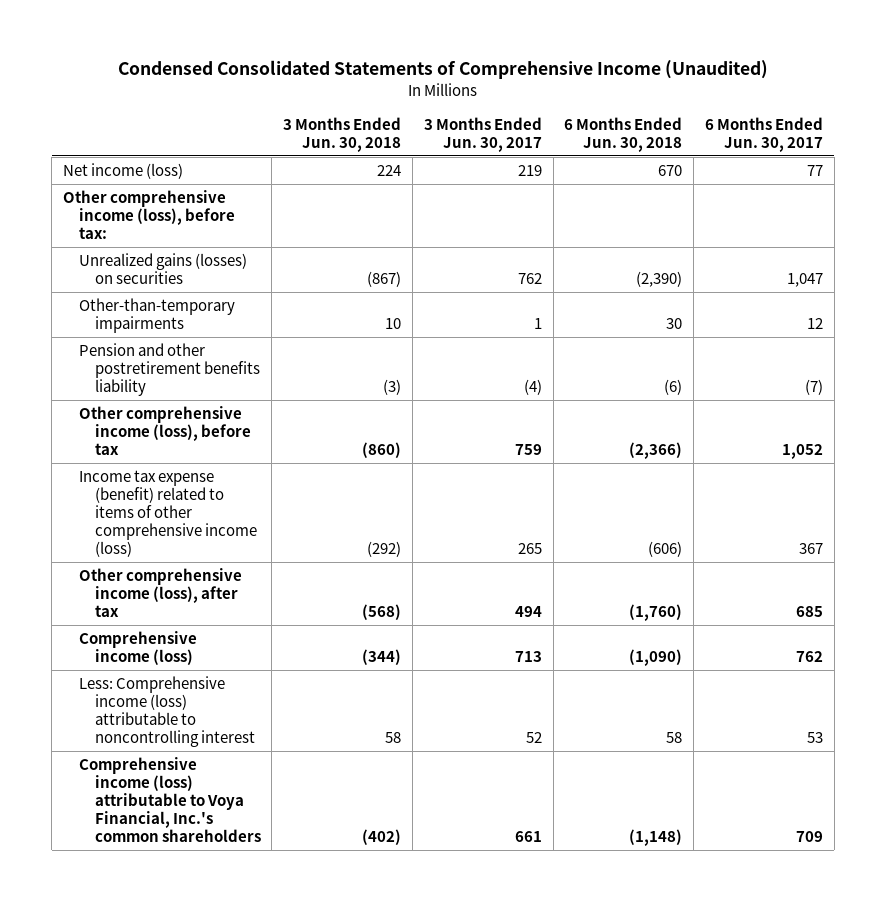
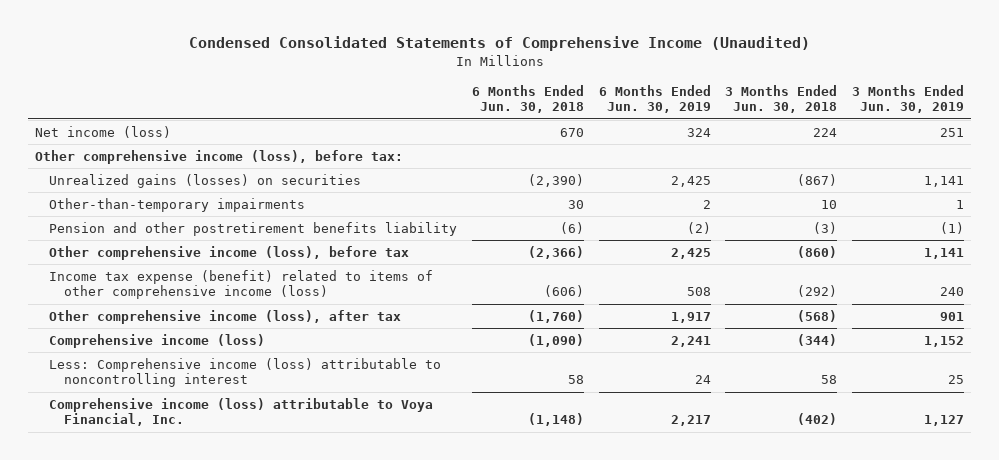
- | 3 Months Ended Jun. 30, 2018 | 3 Months Ended Jun. 30, 2017 | 6 Months Ended Jun. 30, 2018 | 6 Months Ended Jun. 30, 2017
+ | 6 Months Ended Jun. 30, 2018 | 6 Months Ended Jun. 30, 2019 | 3 Months Ended Jun. 30, 2018 | 3 Months Ended Jun. 30, 2019
- Comprehensive income (loss) attributable to Voya Financial, Inc.'s common shareholders | (402) | 661 | (1,148) | 709
+ Comprehensive income (loss) attributable to Voya Financial, Inc. | (1,148) | 2,217 | (402) | 1,127

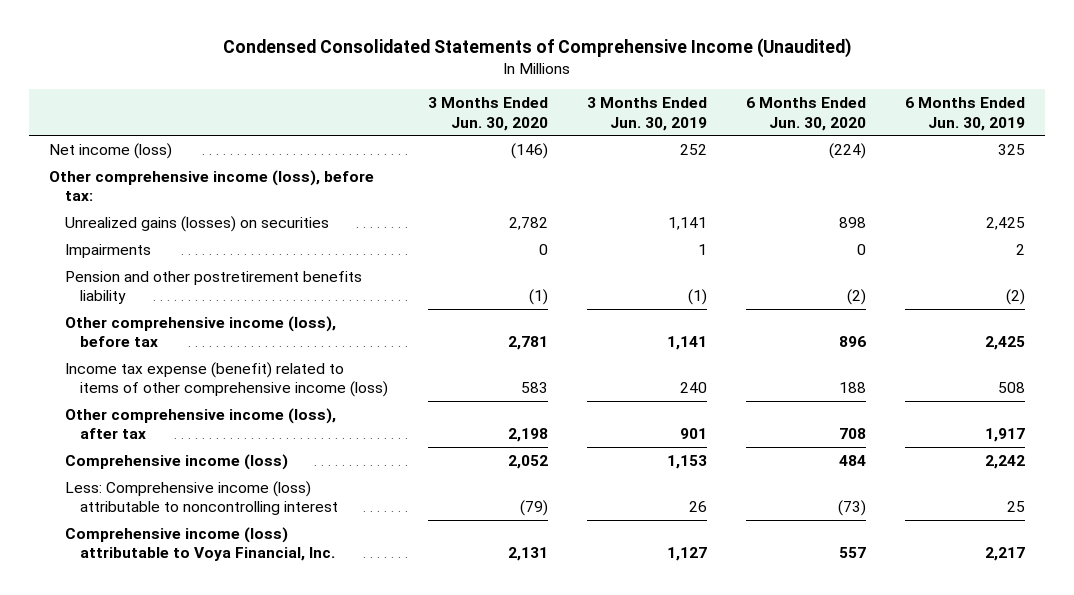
- | 6 Months Ended Jun. 30, 2018 | 6 Months Ended Jun. 30, 2019 | 3 Months Ended Jun. 30, 2018 | 3 Months Ended Jun. 30, 2019
+ | 3 Months Ended Jun. 30, 2020 | 3 Months Ended Jun. 30, 2019 | 6 Months Ended Jun. 30, 2020 | 6 Months Ended Jun. 30, 2019
- Net income (loss) | 670 | 324 | 224 | 251
+ Net income (loss) | (146) | 252 | (224) | 325
- Other-than-temporary impairments | 30 | 2 | 10 | 1
+ Impairments | 0 | 1 | 0 | 2
- Comprehensive income (loss) | (1,090) | 2,241 | (344) | 1,152
- Less: Comprehensive income (loss) attributable to noncontrolling interest | 58 | 24 | 58 | 25
+ Comprehensive income (loss) | 2,052 | 1,153 | 484 | 2,242
+ Less: Comprehensive income (loss) attributable to noncontrolling interest | (79) | 26 | (73) | 25

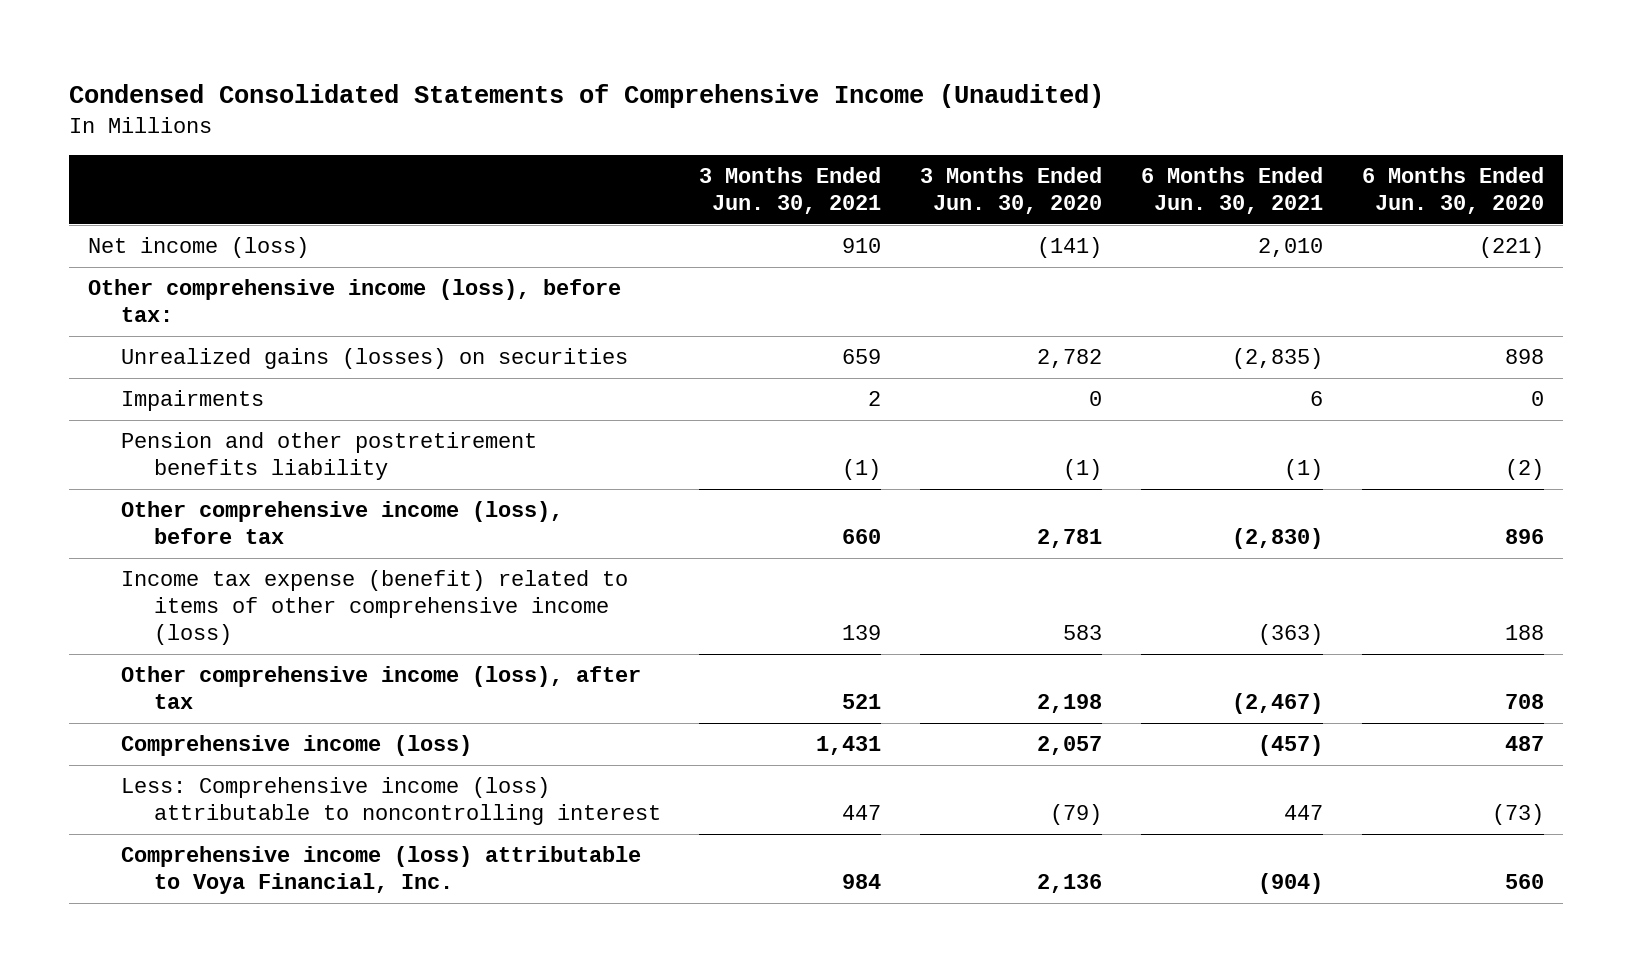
- | 3 Months Ended Jun. 30, 2020 | 3 Months Ended Jun. 30, 2019 | 6 Months Ended Jun. 30, 2020 | 6 Months Ended Jun. 30, 2019
+ | 3 Months Ended Jun. 30, 2021 | 3 Months Ended Jun. 30, 2020 | 6 Months Ended Jun. 30, 2021 | 6 Months Ended Jun. 30, 2020
- Net income (loss) | (146) | 252 | (224) | 325
+ Net income (loss) | 910 | (141) | 2,010 | (221)
- Comprehensive income (loss) | 2,052 | 1,153 | 484 | 2,242
+ Comprehensive income (loss) | 1,431 | 2,057 | (457) | 487
- Comprehensive income (loss) attributable to Voya Financial, Inc. | 2,131 | 1,127 | 557 | 2,217
+ Comprehensive income (loss) attributable to Voya Financial, Inc. | 984 | 2,136 | (904) | 560

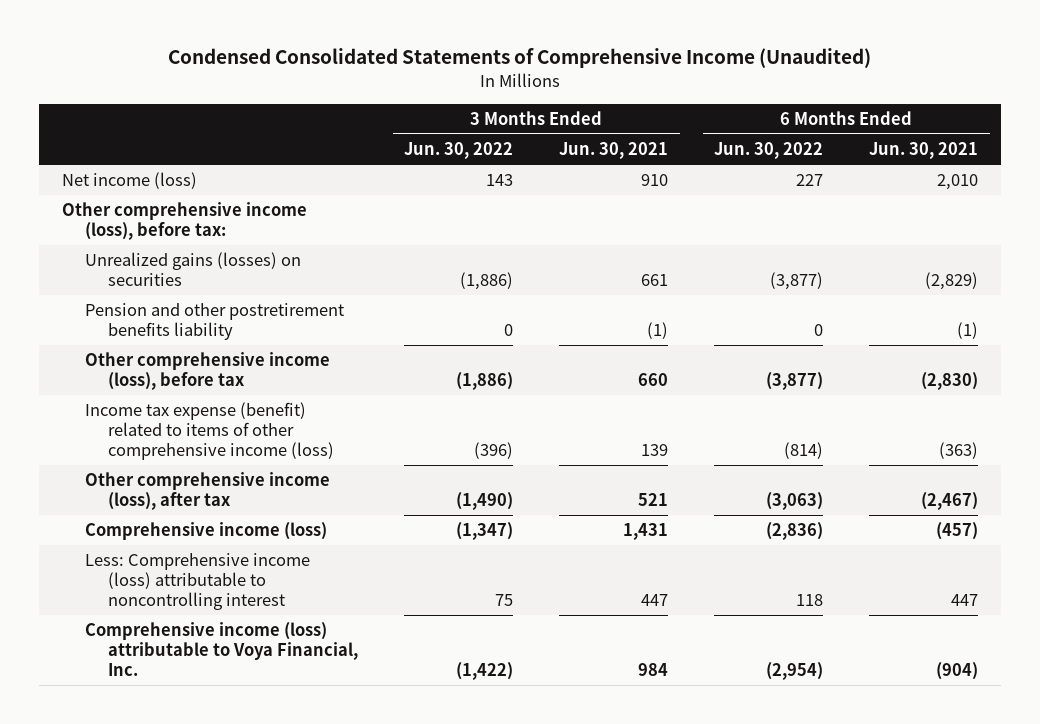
- | 3 Months Ended Jun. 30, 2021 | 3 Months Ended Jun. 30, 2020 | 6 Months Ended Jun. 30, 2021 | 6 Months Ended Jun. 30, 2020
+ | 3 Months Ended Jun. 30, 2022 | 3 Months Ended Jun. 30, 2021 | 6 Months Ended Jun. 30, 2022 | 6 Months Ended Jun. 30, 2021
- Unrealized gains (losses) on securities | 659 | 2,782 | (2,835) | 898
- Impairments | 2 | 0 | 6 | 0
+ Unrealized gains (losses) on securities | (1,886) | 661 | (3,877) | (2,829)

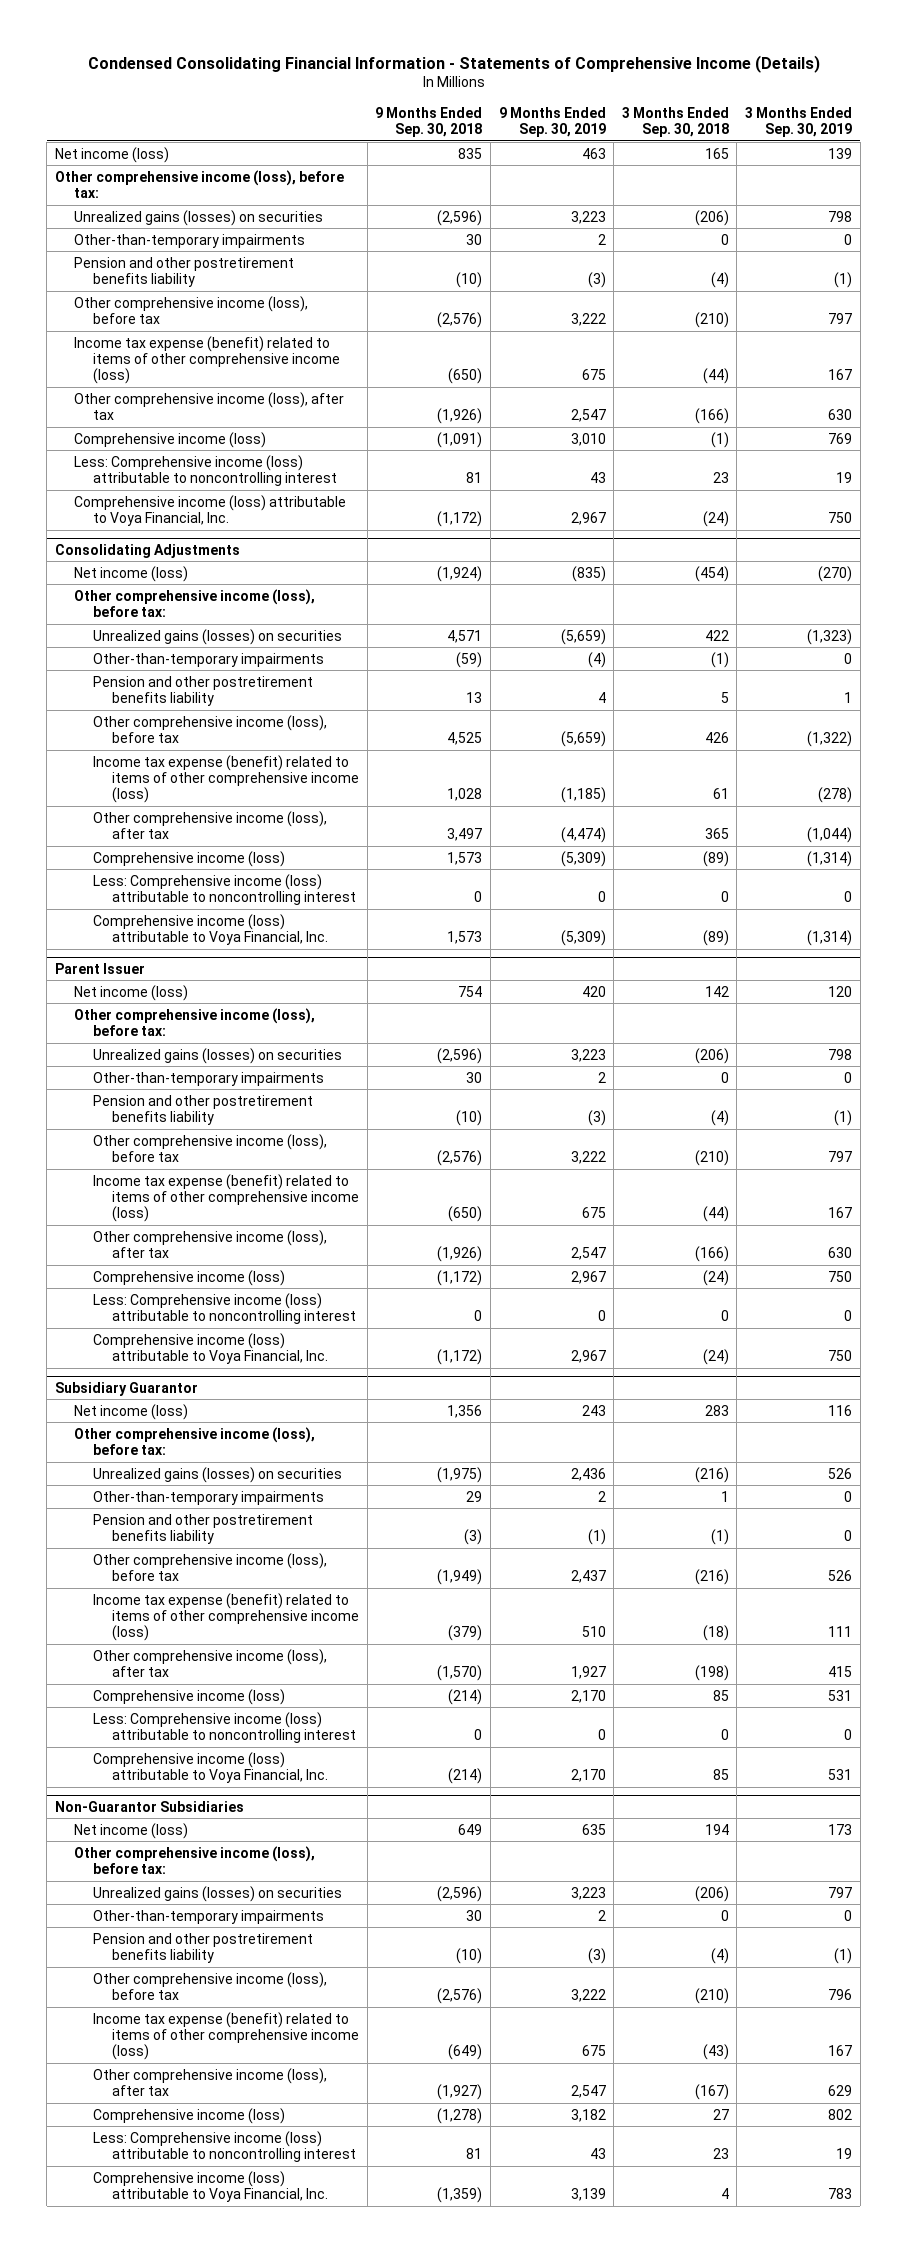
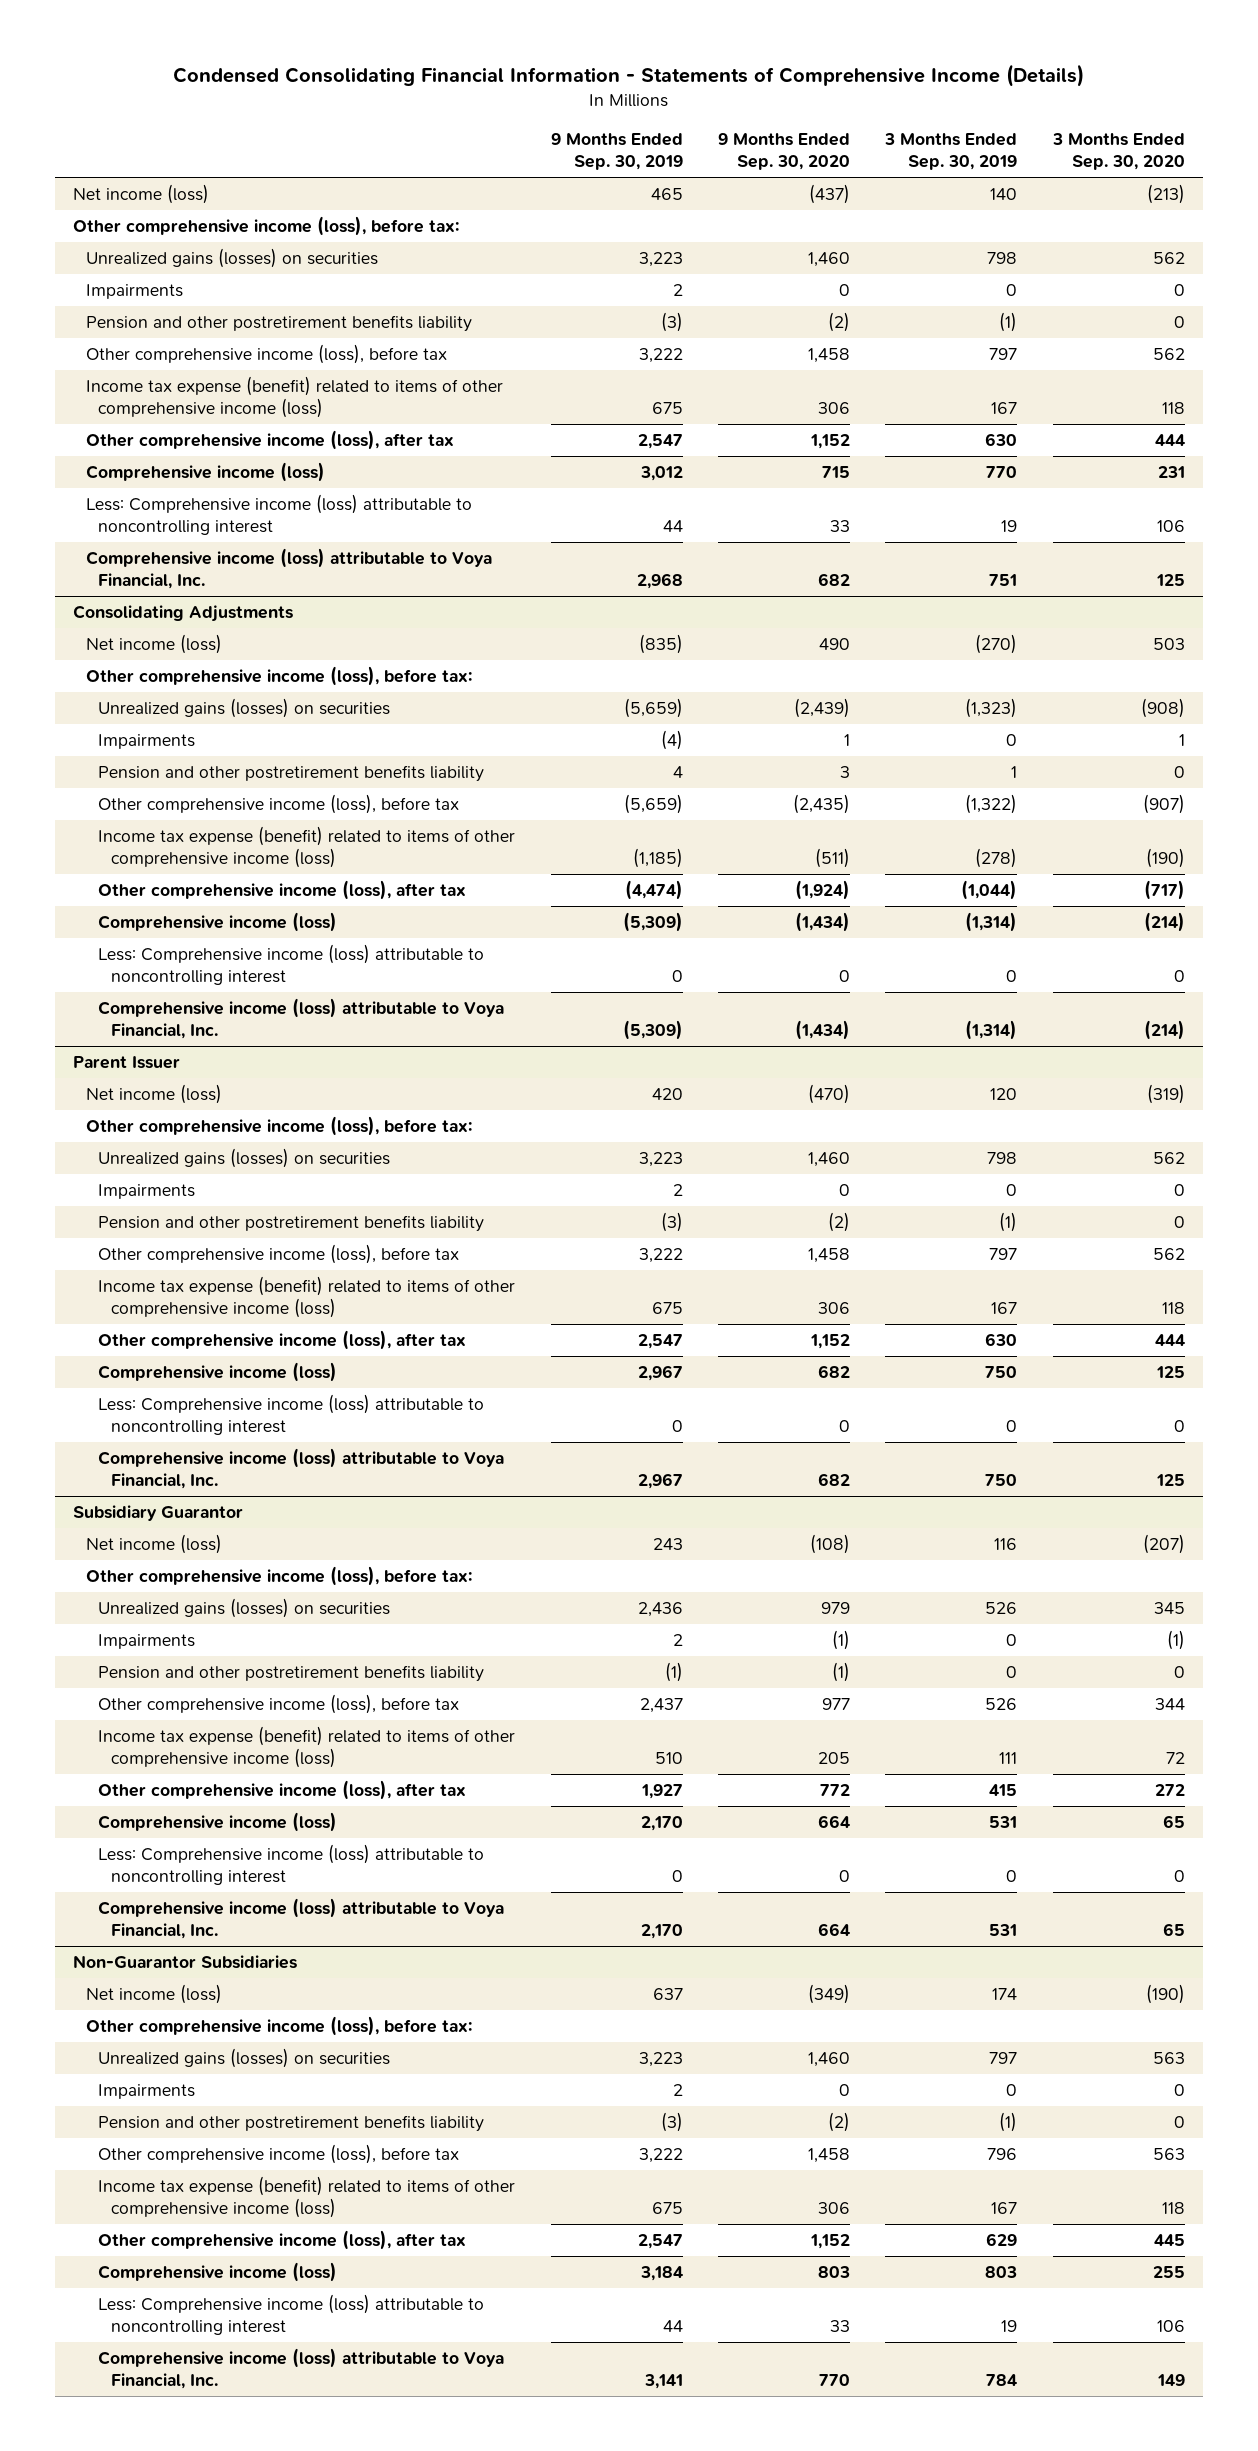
- | 9 Months Ended Sep. 30, 2018 | 9 Months Ended Sep. 30, 2019 | 3 Months Ended Sep. 30, 2018 | 3 Months Ended Sep. 30, 2019
+ | 9 Months Ended Sep. 30, 2019 | 9 Months Ended Sep. 30, 2020 | 3 Months Ended Sep. 30, 2019 | 3 Months Ended Sep. 30, 2020
- Net income (loss) | 835 | 463 | 165 | 139
+ Net income (loss) | 465 | (437) | 140 | (213)
- Other-than-temporary impairments | 30 | 2 | 0 | 0
+ Impairments | 2 | 0 | 0 | 0
- Comprehensive income (loss) | (1,091) | 3,010 | (1) | 769
- Less: Comprehensive income (loss) attributable to noncontrolling interest | 81 | 43 | 23 | 19
- Comprehensive income (loss) attributable to Voya Financial, Inc. | (1,172) | 2,967 | (24) | 750
+ Comprehensive income (loss) | 3,012 | 715 | 770 | 231
+ Less: Comprehensive income (loss) attributable to noncontrolling interest | 44 | 33 | 19 | 106
+ Comprehensive income (loss) attributable to Voya Financial, Inc. | 2,968 | 682 | 751 | 125
@ Consolidating Adjustments
- Other-than-temporary impairments | (59) | (4) | (1) | 0
+ Impairments | (4) | 1 | 0 | 1
@ Parent Issuer
- Other-than-temporary impairments | 30 | 2 | 0 | 0
+ Impairments | 2 | 0 | 0 | 0
@ Subsidiary Guarantor
- Other-than-temporary impairments | 29 | 2 | 1 | 0
+ Impairments | 2 | (1) | 0 | (1)
@ Non-Guarantor Subsidiaries
- Net income (loss) | 649 | 635 | 194 | 173
+ Net income (loss) | 637 | (349) | 174 | (190)
- Other-than-temporary impairments | 30 | 2 | 0 | 0
+ Impairments | 2 | 0 | 0 | 0
- Comprehensive income (loss) | (1,278) | 3,182 | 27 | 802
- Less: Comprehensive income (loss) attributable to noncontrolling interest | 81 | 43 | 23 | 19
- Comprehensive income (loss) attributable to Voya Financial, Inc. | (1,359) | 3,139 | 4 | 783
+ Comprehensive income (loss) | 3,184 | 803 | 803 | 255
+ Less: Comprehensive income (loss) attributable to noncontrolling interest | 44 | 33 | 19 | 106
+ Comprehensive income (loss) attributable to Voya Financial, Inc. | 3,141 | 770 | 784 | 149

